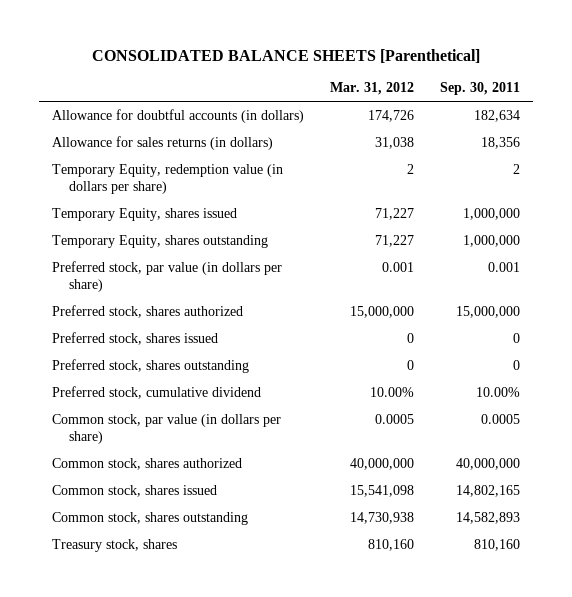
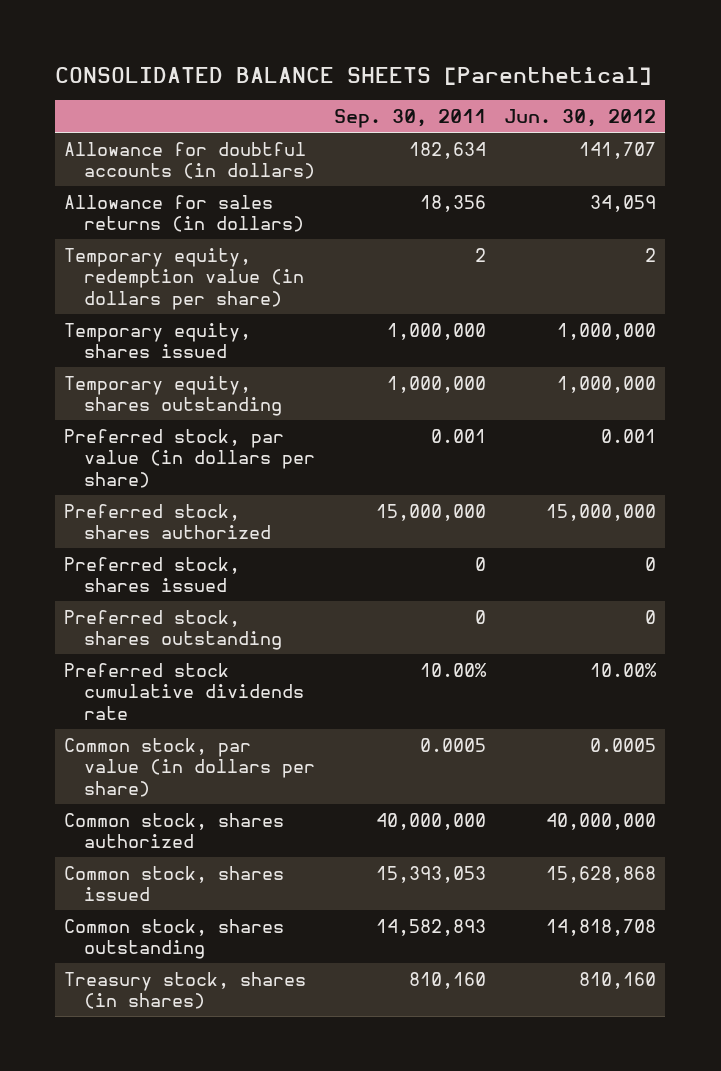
- | Mar. 31, 2012 | Sep. 30, 2011
+ | Sep. 30, 2011 | Jun. 30, 2012
- Temporary Equity, redemption value (in dollars per share) | 2 | 2
- Temporary Equity, shares issued | 71,227 | 1,000,000
- Temporary Equity, shares outstanding | 71,227 | 1,000,000
+ Temporary equity, redemption value (in dollars per share) | 2 | 2
+ Temporary equity, shares issued | 1,000,000 | 1,000,000
+ Temporary equity, shares outstanding | 1,000,000 | 1,000,000
- Preferred stock, cumulative dividend | 10.00% | 10.00%
+ Preferred stock cumulative dividends rate | 10.00% | 10.00%
- Common stock, shares issued | 15,541,098 | 14,802,165
+ Common stock, shares issued | 15,393,053 | 15,628,868
- Treasury stock, shares | 810,160 | 810,160
+ Treasury stock, shares (in shares) | 810,160 | 810,160

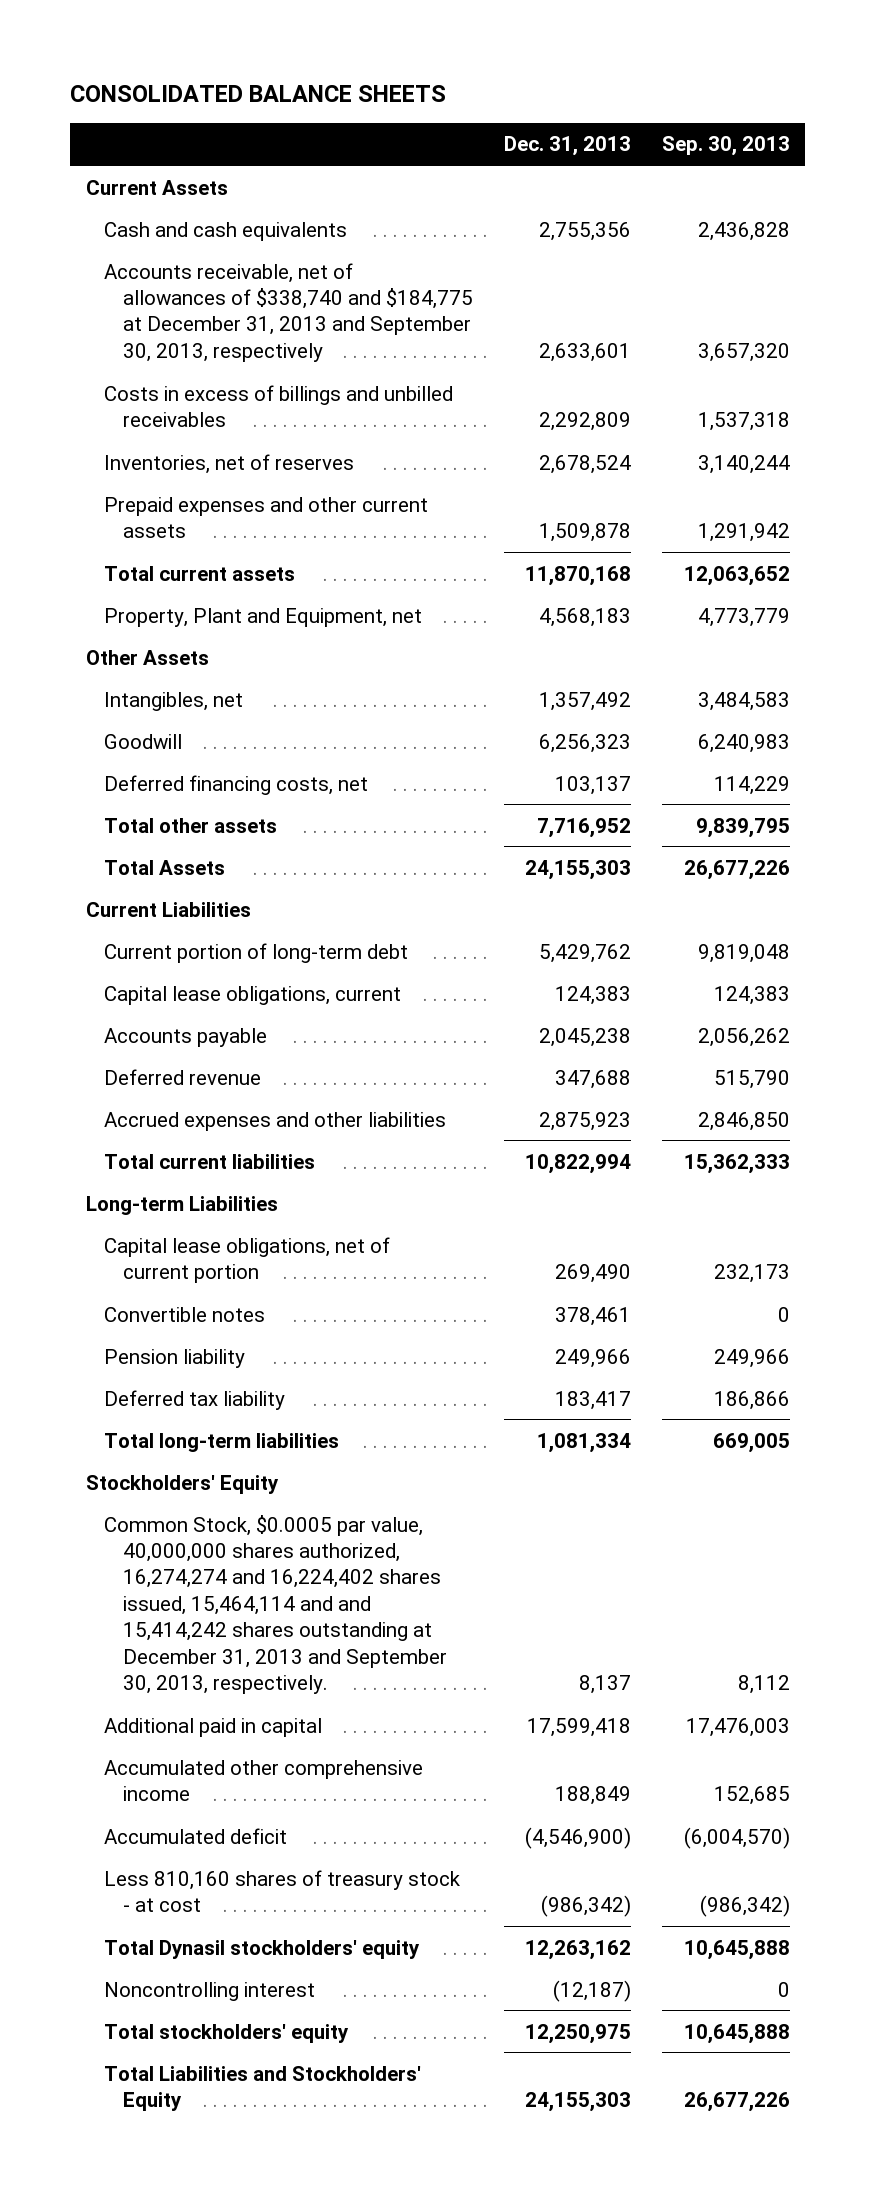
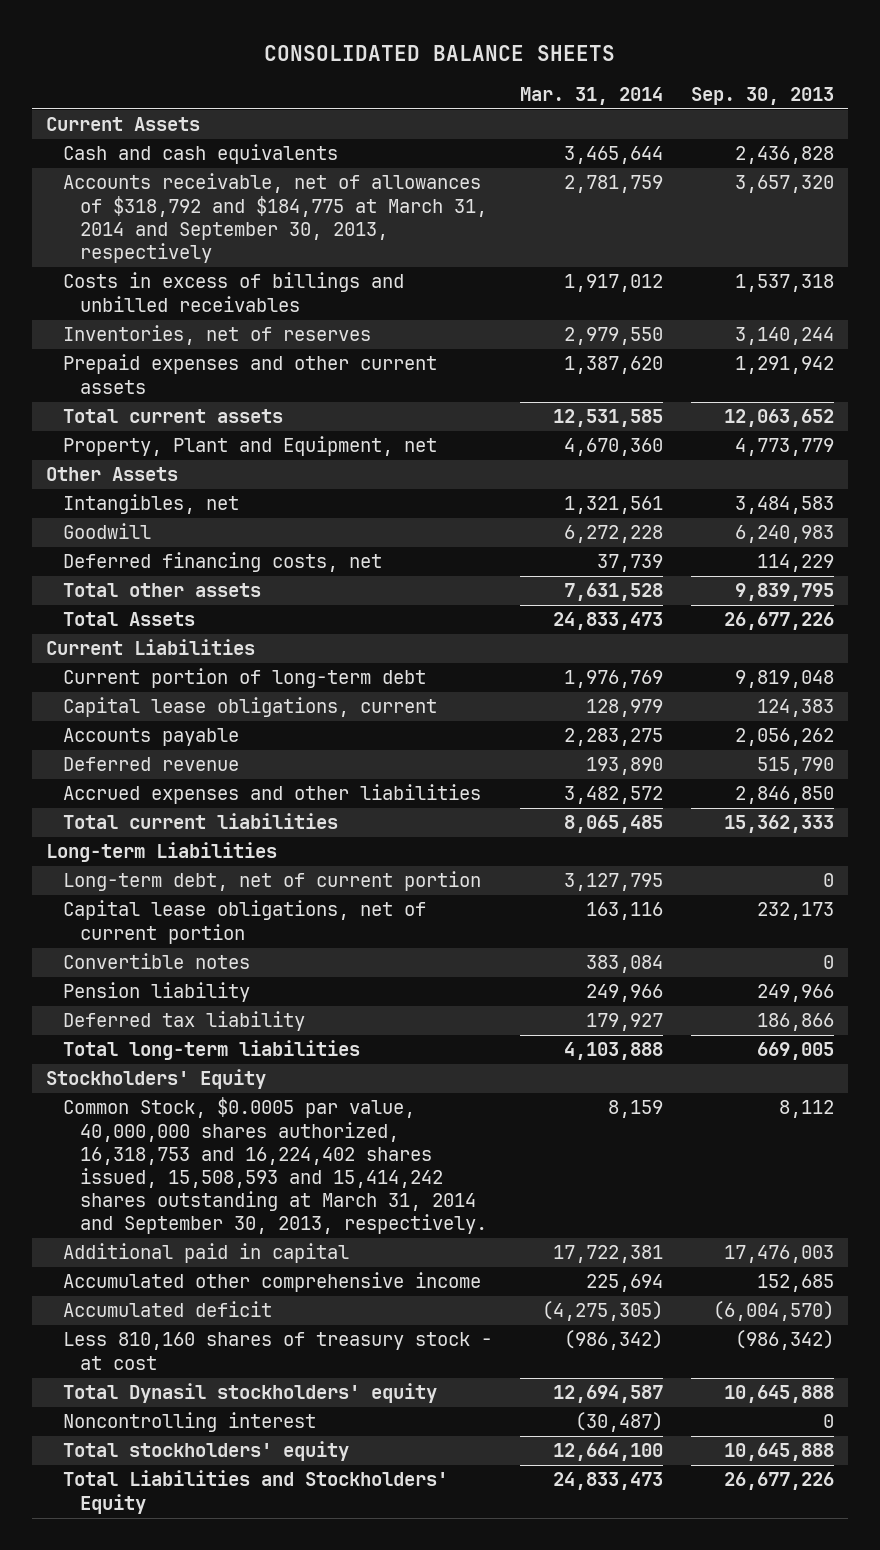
- | Dec. 31, 2013 | Sep. 30, 2013
+ | Mar. 31, 2014 | Sep. 30, 2013
- Accounts receivable, net of allowances of $338,740 and $184,775 at December 31, 2013 and September 30, 2013, respectively | 2,633,601 | 3,657,320
+ Accounts receivable, net of allowances of $318,792 and $184,775 at March 31, 2014 and September 30, 2013, respectively | 2,781,759 | 3,657,320
+ Long-term debt, net of current portion | 3,127,795 | 0
- Common Stock, $0.0005 par value, 40,000,000 shares authorized, 16,274,274 and 16,224,402 shares issued, 15,464,114 and and 15,414,242 shares outstanding at December 31, 2013 and September 30, 2013, respectively. | 8,137 | 8,112
+ Common Stock, $0.0005 par value, 40,000,000 shares authorized, 16,318,753 and 16,224,402 shares issued, 15,508,593 and 15,414,242 shares outstanding at March 31, 2014 and September 30, 2013, respectively. | 8,159 | 8,112

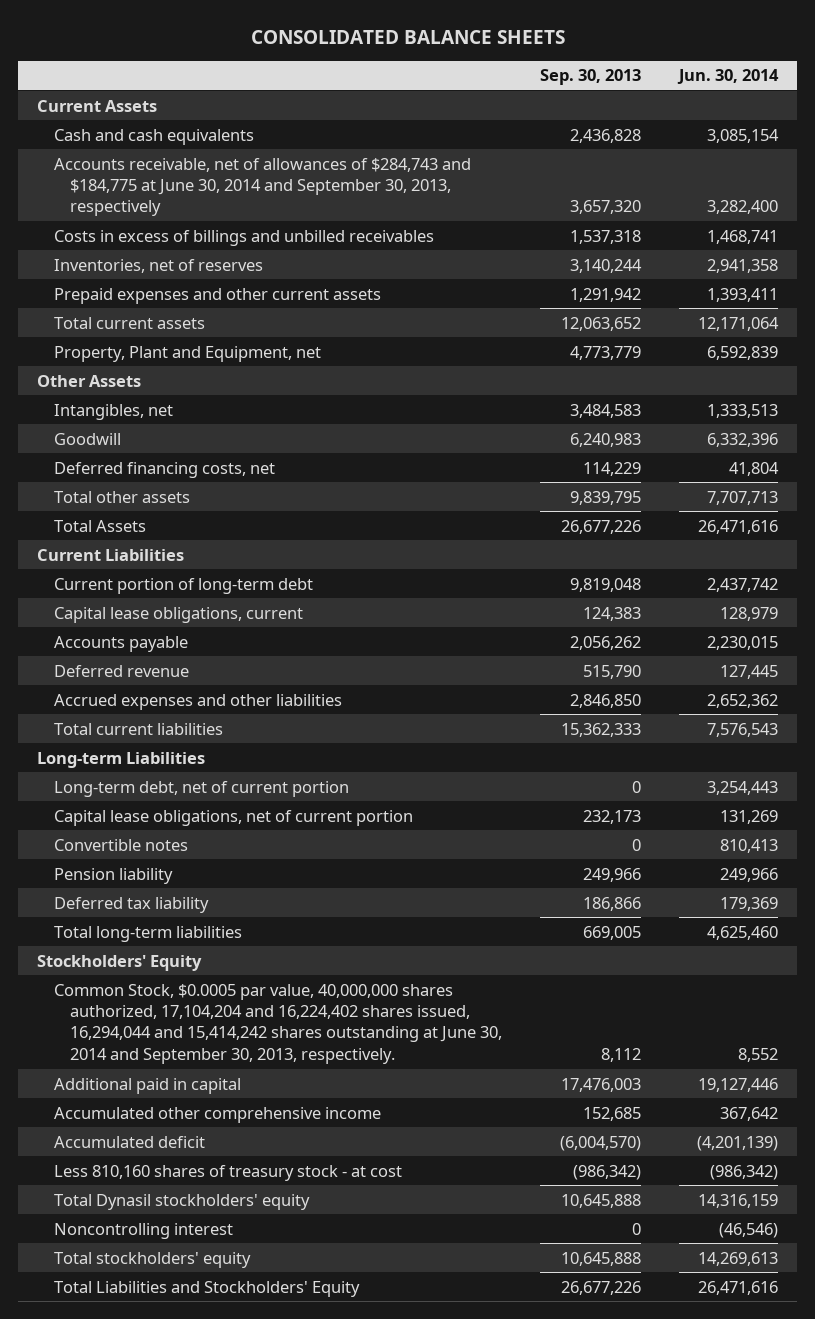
- | Mar. 31, 2014 | Sep. 30, 2013
+ | Sep. 30, 2013 | Jun. 30, 2014
- Accounts receivable, net of allowances of $318,792 and $184,775 at March 31, 2014 and September 30, 2013, respectively | 2,781,759 | 3,657,320
+ Accounts receivable, net of allowances of $284,743 and $184,775 at June 30, 2014 and September 30, 2013, respectively | 3,657,320 | 3,282,400
- Common Stock, $0.0005 par value, 40,000,000 shares authorized, 16,318,753 and 16,224,402 shares issued, 15,508,593 and 15,414,242 shares outstanding at March 31, 2014 and September 30, 2013, respectively. | 8,159 | 8,112
+ Common Stock, $0.0005 par value, 40,000,000 shares authorized, 17,104,204 and 16,224,402 shares issued, 16,294,044 and 15,414,242 shares outstanding at June 30, 2014 and September 30, 2013, respectively. | 8,112 | 8,552

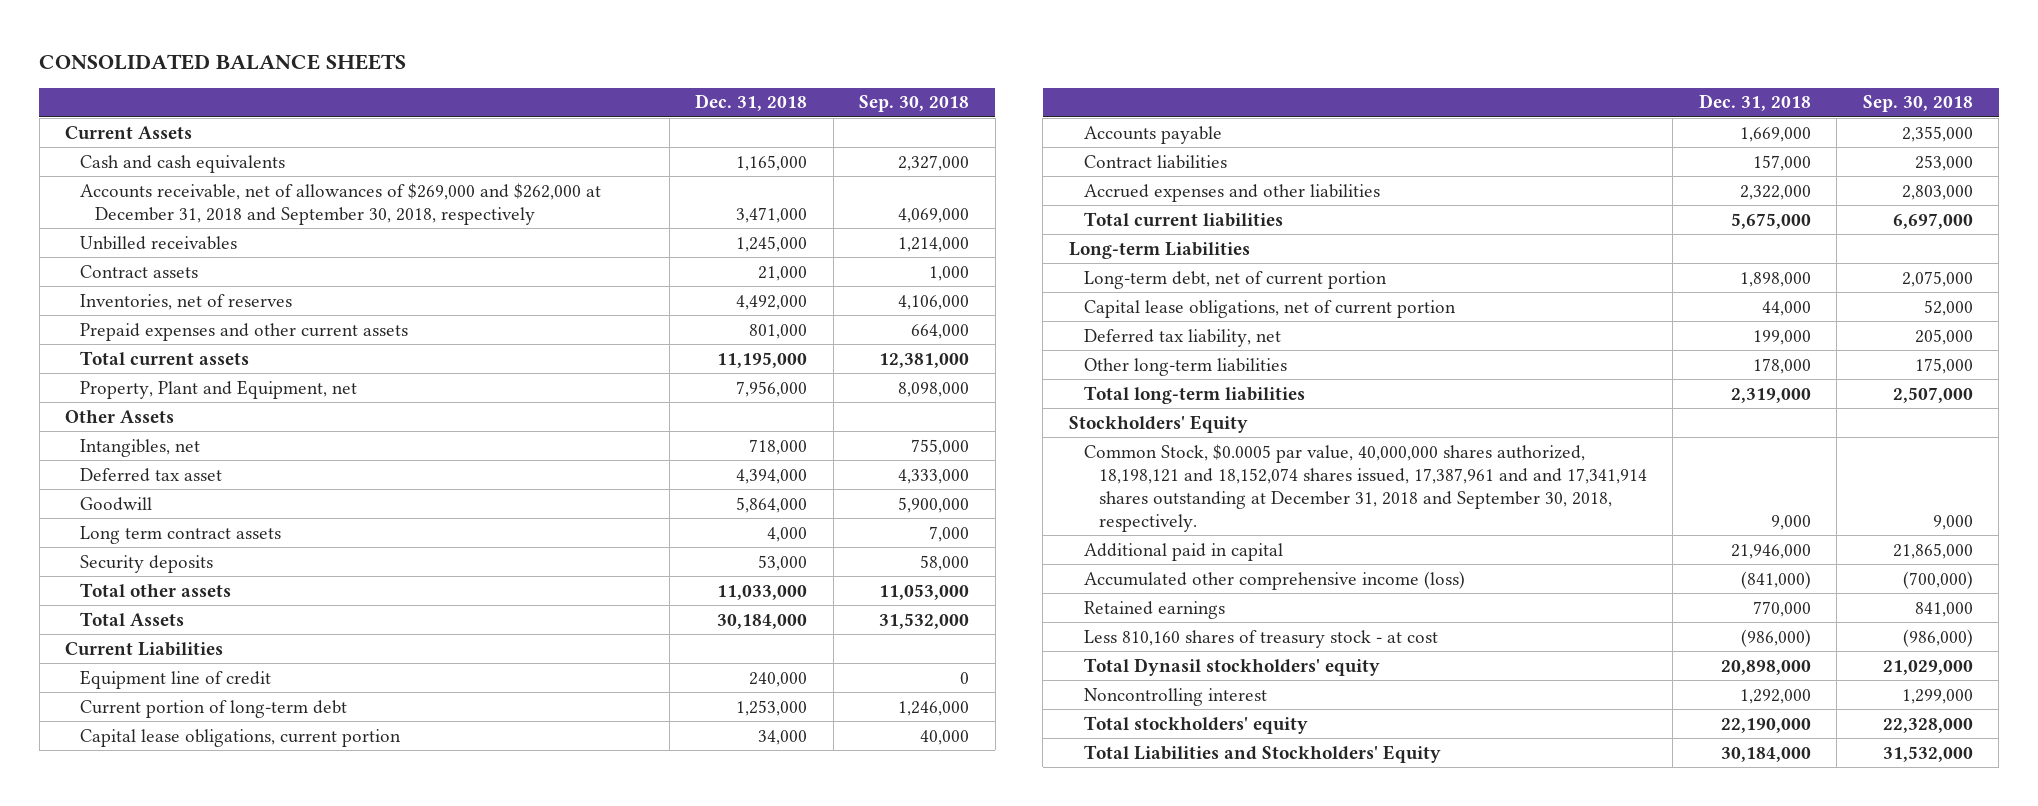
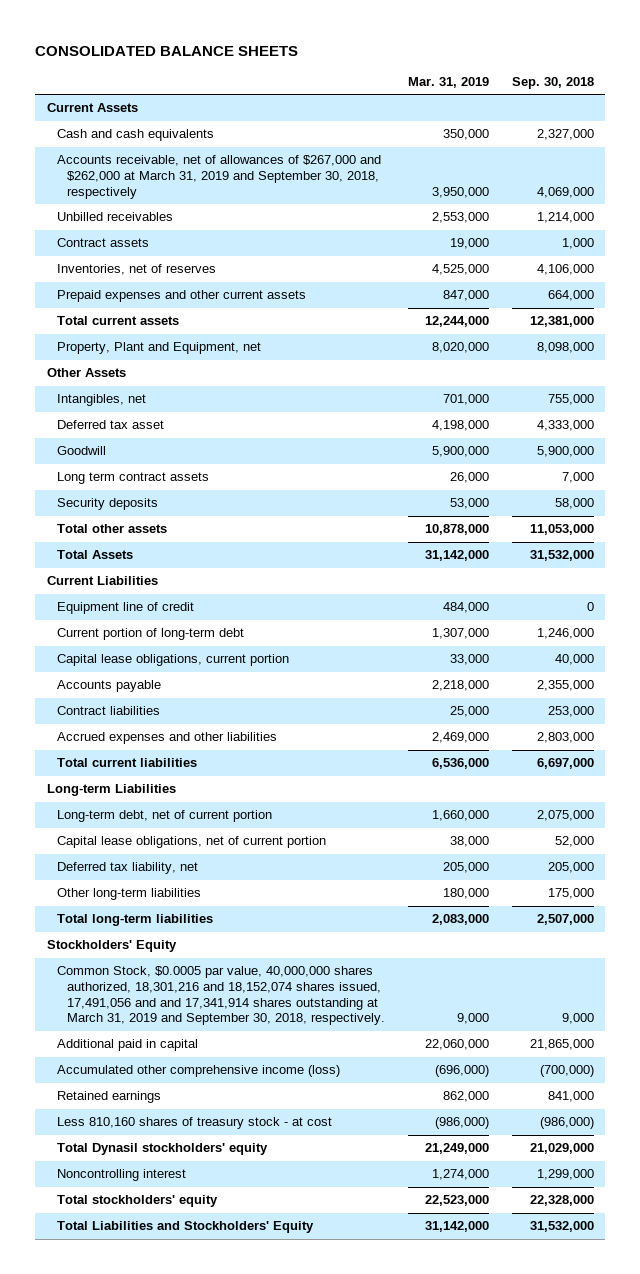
- | Dec. 31, 2018 | Sep. 30, 2018
+ | Mar. 31, 2019 | Sep. 30, 2018
- Accounts receivable, net of allowances of $269,000 and $262,000 at December 31, 2018 and September 30, 2018, respectively | 3,471,000 | 4,069,000
+ Accounts receivable, net of allowances of $267,000 and $262,000 at March 31, 2019 and September 30, 2018, respectively | 3,950,000 | 4,069,000
- Common Stock, $0.0005 par value, 40,000,000 shares authorized, 18,198,121 and 18,152,074 shares issued, 17,387,961 and and 17,341,914 shares outstanding at December 31, 2018 and September 30, 2018, respectively. | 9,000 | 9,000
+ Common Stock, $0.0005 par value, 40,000,000 shares authorized, 18,301,216 and 18,152,074 shares issued, 17,491,056 and and 17,341,914 shares outstanding at March 31, 2019 and September 30, 2018, respectively. | 9,000 | 9,000

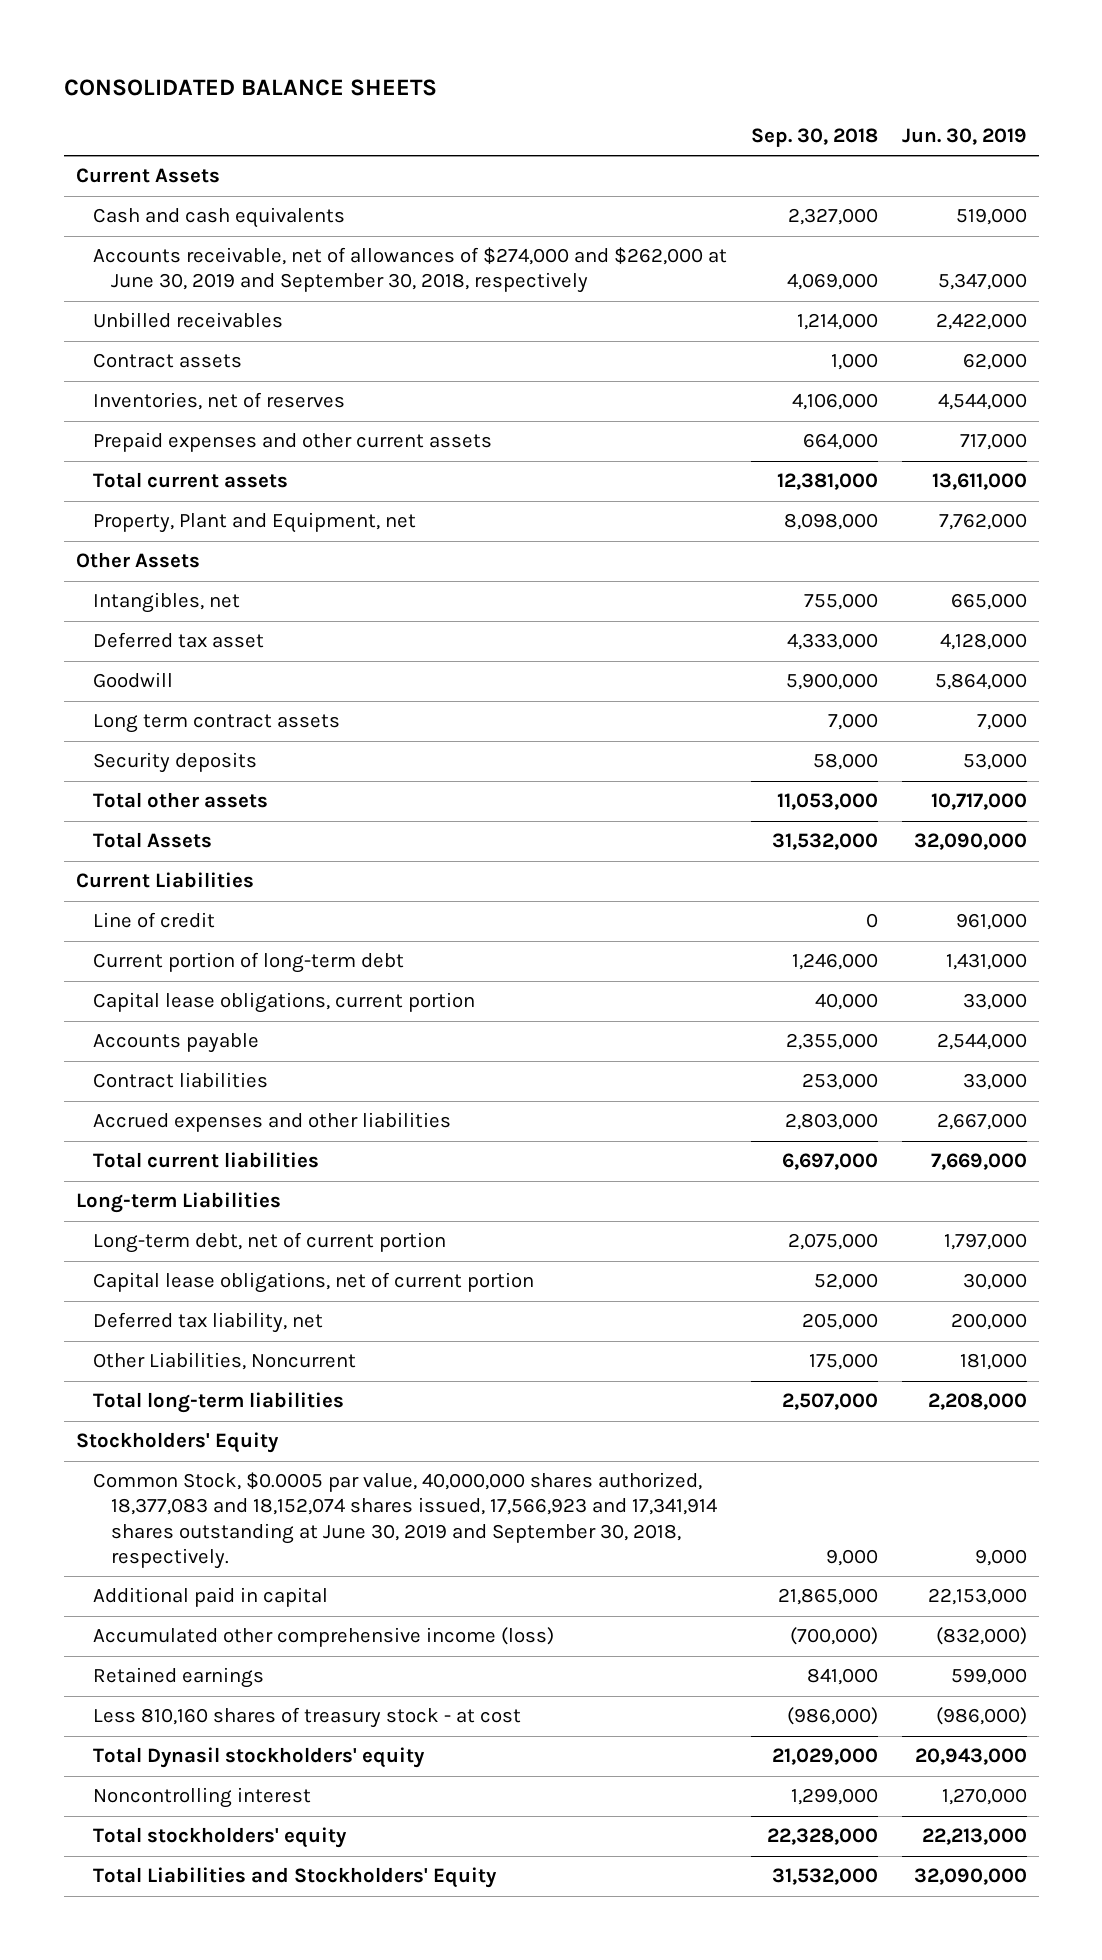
- | Mar. 31, 2019 | Sep. 30, 2018
+ | Sep. 30, 2018 | Jun. 30, 2019
- Accounts receivable, net of allowances of $267,000 and $262,000 at March 31, 2019 and September 30, 2018, respectively | 3,950,000 | 4,069,000
+ Accounts receivable, net of allowances of $274,000 and $262,000 at June 30, 2019 and September 30, 2018, respectively | 4,069,000 | 5,347,000
- Equipment line of credit | 484,000 | 0
+ Line of credit | 0 | 961,000
- Other long-term liabilities | 180,000 | 175,000
+ Other Liabilities, Noncurrent | 175,000 | 181,000
- Common Stock, $0.0005 par value, 40,000,000 shares authorized, 18,301,216 and 18,152,074 shares issued, 17,491,056 and and 17,341,914 shares outstanding at March 31, 2019 and September 30, 2018, respectively. | 9,000 | 9,000
+ Common Stock, $0.0005 par value, 40,000,000 shares authorized, 18,377,083 and 18,152,074 shares issued, 17,566,923 and 17,341,914 shares outstanding at June 30, 2019 and September 30, 2018, respectively. | 9,000 | 9,000

